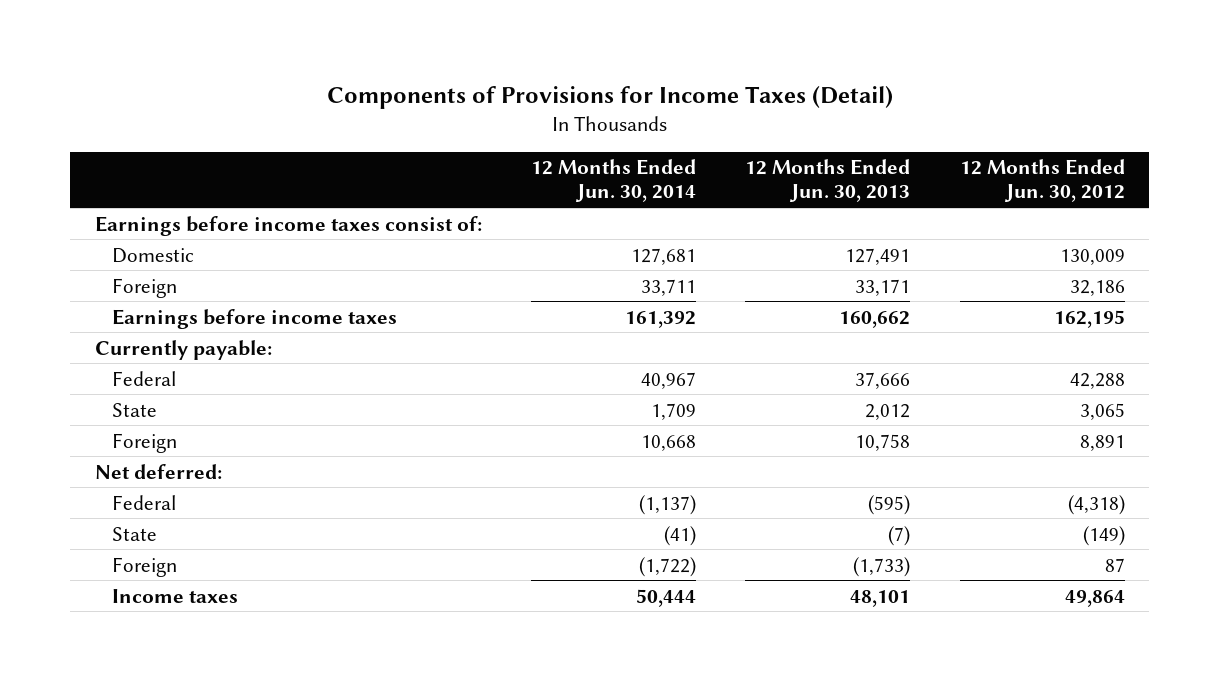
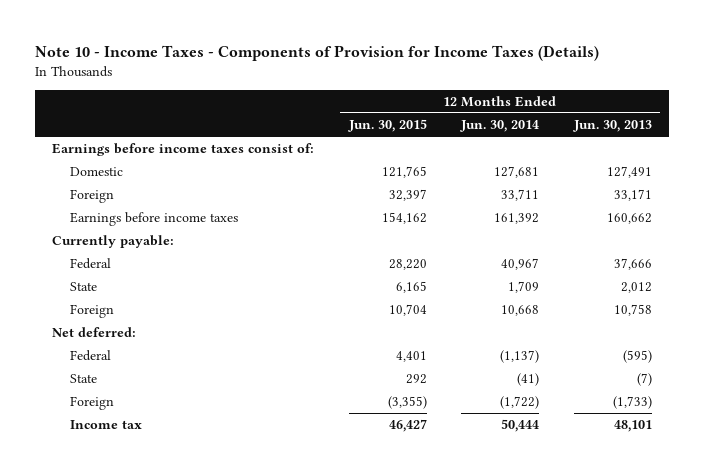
- Components of Provisions for Income Taxes (Detail)
+ Note 10 - Income Taxes - Components of Provision for Income Taxes (Details)
- | 12 Months Ended Jun. 30, 2014 | 12 Months Ended Jun. 30, 2013 | 12 Months Ended Jun. 30, 2012
+ | 12 Months Ended Jun. 30, 2015 | 12 Months Ended Jun. 30, 2014 | 12 Months Ended Jun. 30, 2013
- Income taxes | 50,444 | 48,101 | 49,864
+ Income tax | 46,427 | 50,444 | 48,101

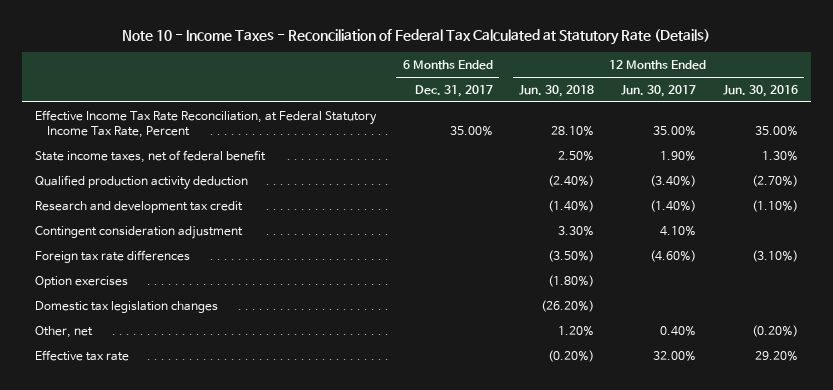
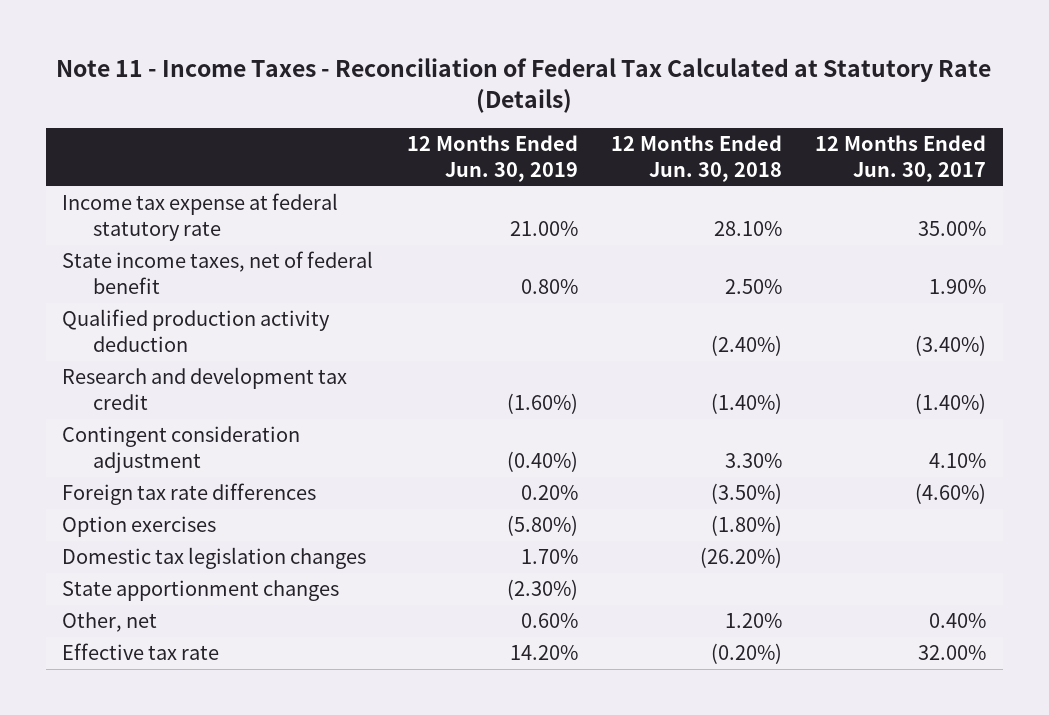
- Note 10 - Income Taxes - Reconciliation of Federal Tax Calculated at Statutory Rate (Details)
+ Note 11 - Income Taxes - Reconciliation of Federal Tax Calculated at Statutory Rate (Details)
- | 6 Months Ended Dec. 31, 2017 | 12 Months Ended Jun. 30, 2018 | 12 Months Ended Jun. 30, 2017 | 12 Months Ended Jun. 30, 2016
+ | 12 Months Ended Jun. 30, 2019 | 12 Months Ended Jun. 30, 2018 | 12 Months Ended Jun. 30, 2017
- Effective Income Tax Rate Reconciliation, at Federal Statutory Income Tax Rate, Percent | 35.00% | 28.10% | 35.00% | 35.00%
+ Income tax expense at federal statutory rate | 21.00% | 28.10% | 35.00%
+ State apportionment changes | (2.30%) | |

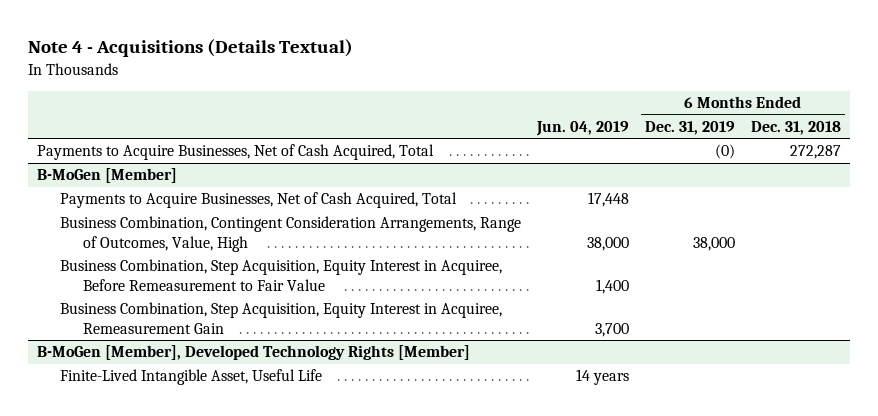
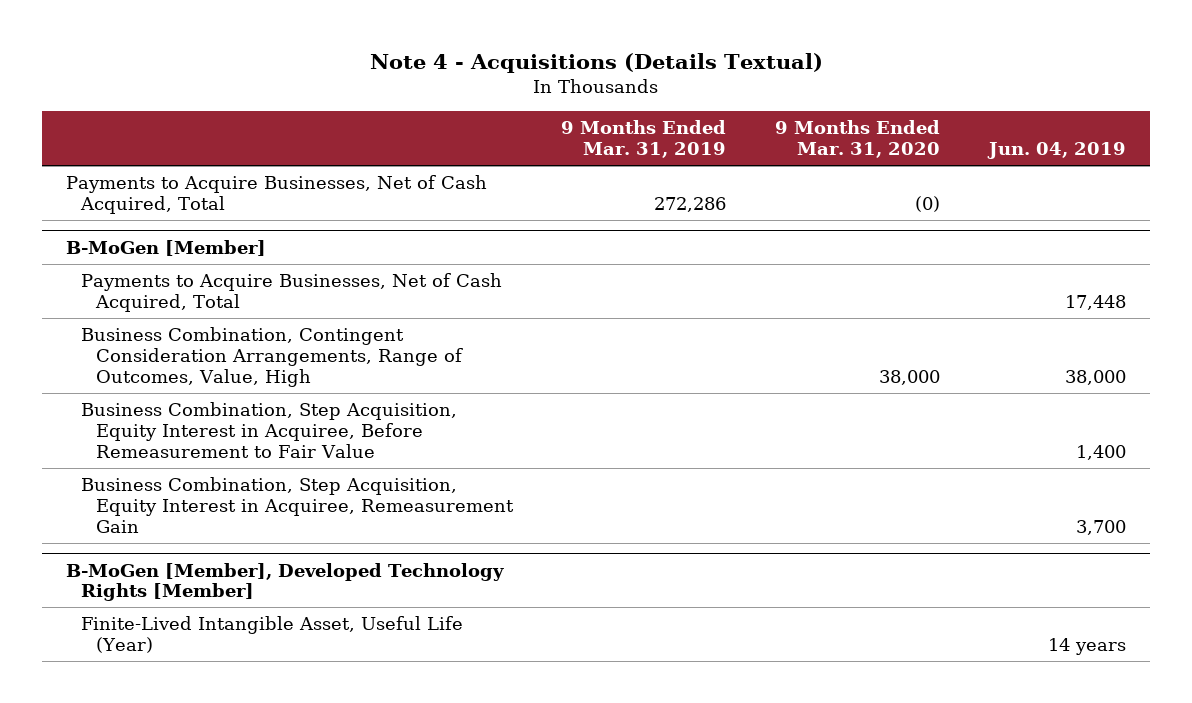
- | Jun. 04, 2019 | 6 Months Ended Dec. 31, 2019 | 6 Months Ended Dec. 31, 2018
+ | 9 Months Ended Mar. 31, 2019 | 9 Months Ended Mar. 31, 2020 | Jun. 04, 2019
@ B-MoGen [Member], Developed Technology Rights [Member]
- Finite-Lived Intangible Asset, Useful Life | 14 years | |
+ Finite-Lived Intangible Asset, Useful Life (Year) | | | 14 years

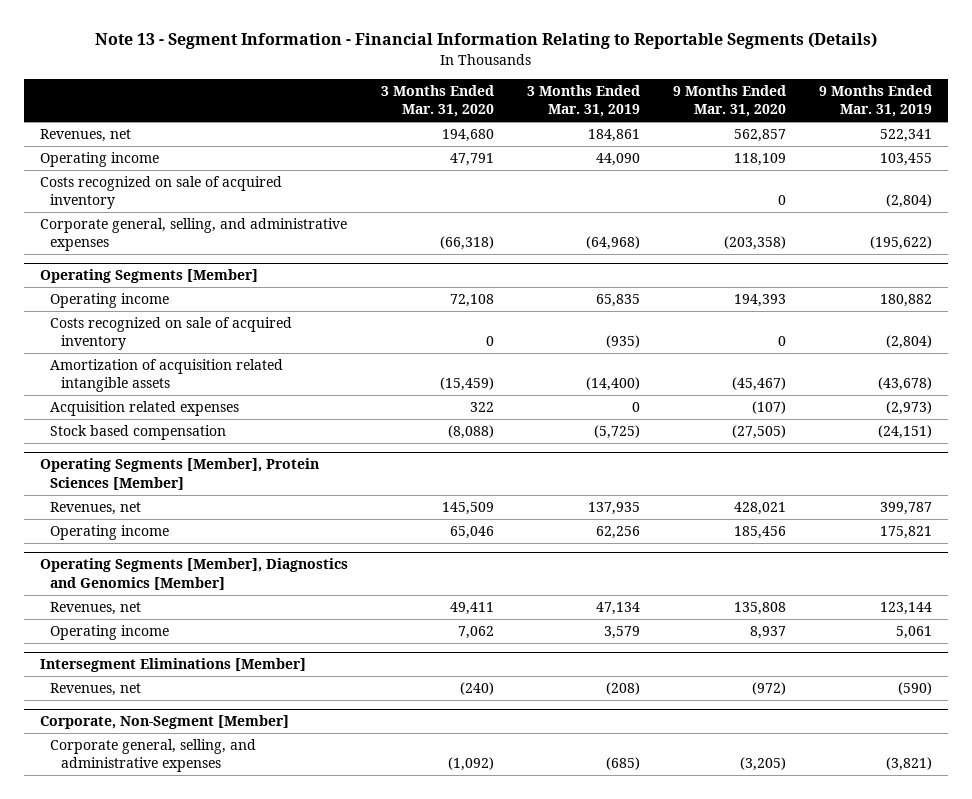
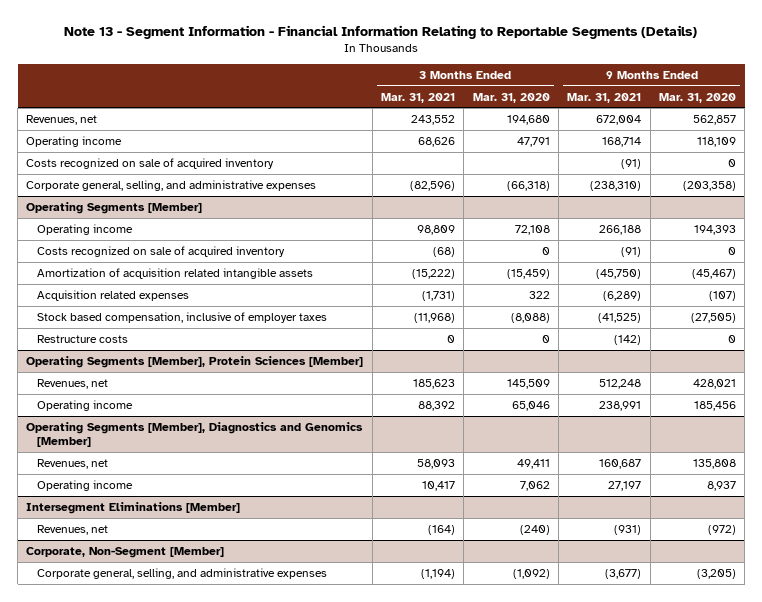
- | 3 Months Ended Mar. 31, 2020 | 3 Months Ended Mar. 31, 2019 | 9 Months Ended Mar. 31, 2020 | 9 Months Ended Mar. 31, 2019
+ | 3 Months Ended Mar. 31, 2021 | 3 Months Ended Mar. 31, 2020 | 9 Months Ended Mar. 31, 2021 | 9 Months Ended Mar. 31, 2020
@ Operating Segments [Member]
- Stock based compensation | (8,088) | (5,725) | (27,505) | (24,151)
+ Stock based compensation, inclusive of employer taxes | (11,968) | (8,088) | (41,525) | (27,505)
+ Restructure costs | 0 | 0 | (142) | 0

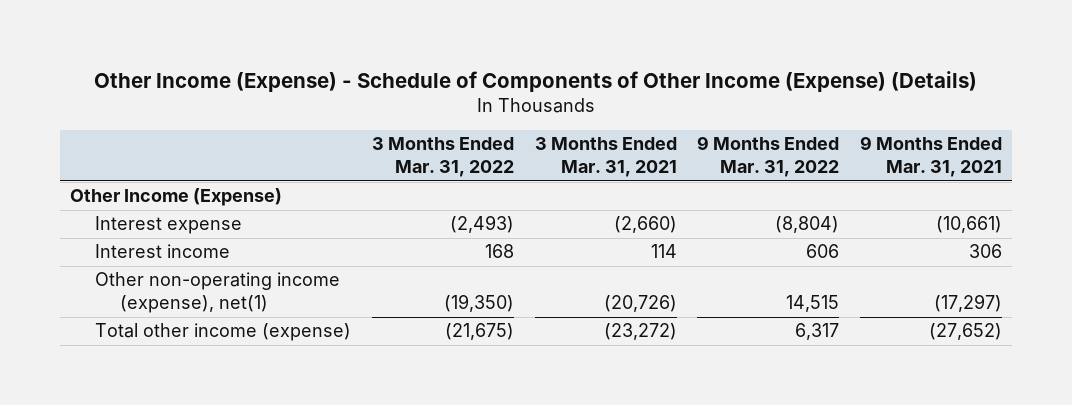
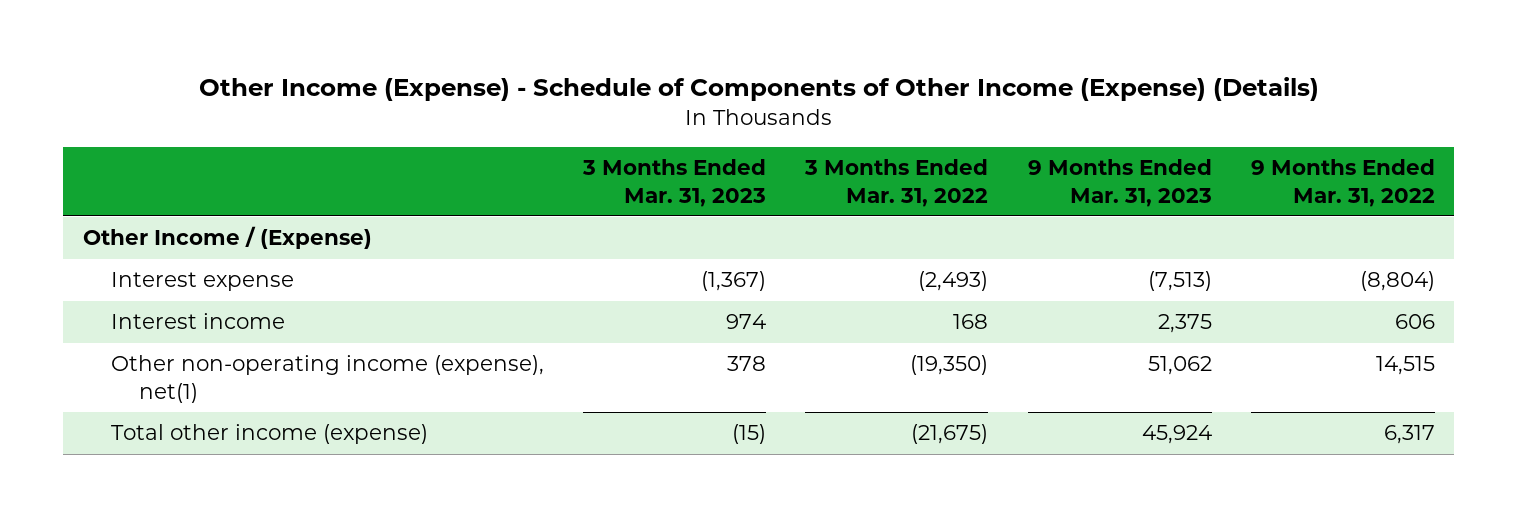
- | 3 Months Ended Mar. 31, 2022 | 3 Months Ended Mar. 31, 2021 | 9 Months Ended Mar. 31, 2022 | 9 Months Ended Mar. 31, 2021
+ | 3 Months Ended Mar. 31, 2023 | 3 Months Ended Mar. 31, 2022 | 9 Months Ended Mar. 31, 2023 | 9 Months Ended Mar. 31, 2022
- Other Income (Expense)
+ Other Income / (Expense)

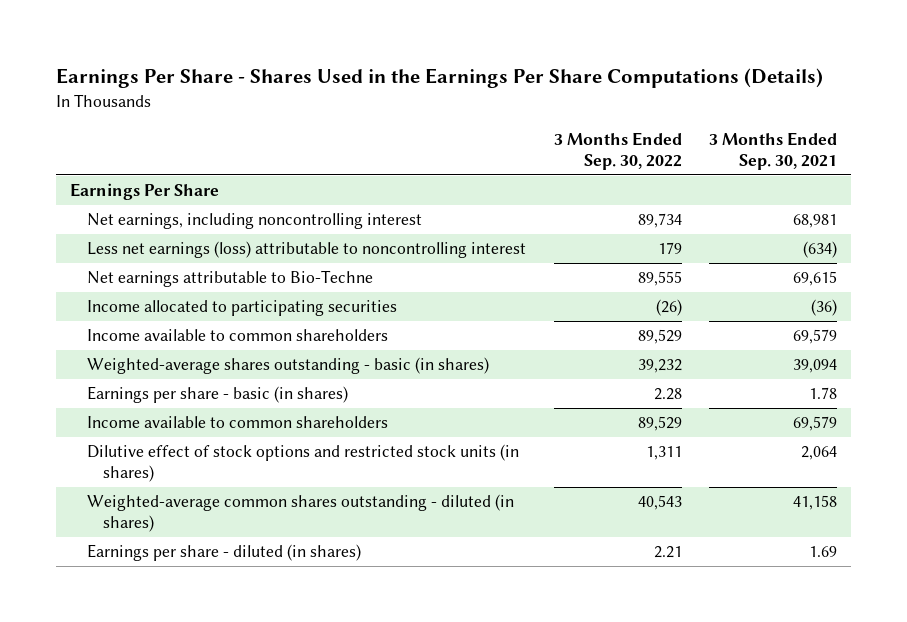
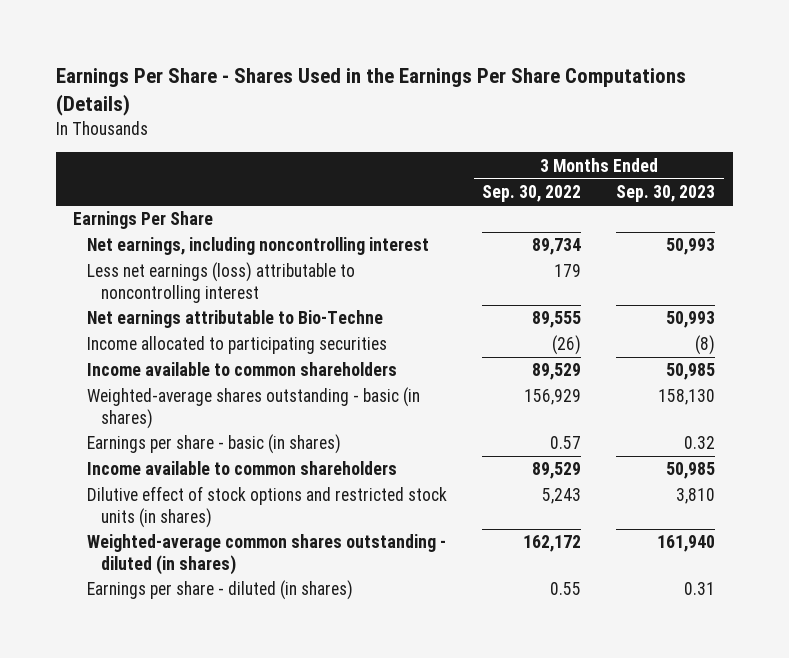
- | 3 Months Ended Sep. 30, 2022 | 3 Months Ended Sep. 30, 2021
+ | 3 Months Ended Sep. 30, 2022 | 3 Months Ended Sep. 30, 2023
- Weighted-average shares outstanding - basic (in shares) | 39,232 | 39,094
- Earnings per share - basic (in shares) | 2.28 | 1.78
+ Weighted-average shares outstanding - basic (in shares) | 156,929 | 158,130
+ Earnings per share - basic (in shares) | 0.57 | 0.32
- Dilutive effect of stock options and restricted stock units (in shares) | 1,311 | 2,064
- Weighted-average common shares outstanding - diluted (in shares) | 40,543 | 41,158
- Earnings per share - diluted (in shares) | 2.21 | 1.69
+ Dilutive effect of stock options and restricted stock units (in shares) | 5,243 | 3,810
+ Weighted-average common shares outstanding - diluted (in shares) | 162,172 | 161,940
+ Earnings per share - diluted (in shares) | 0.55 | 0.31

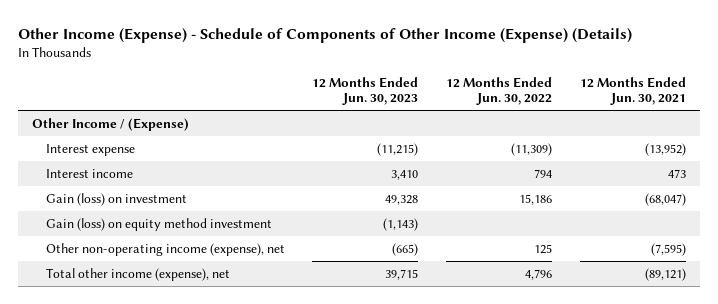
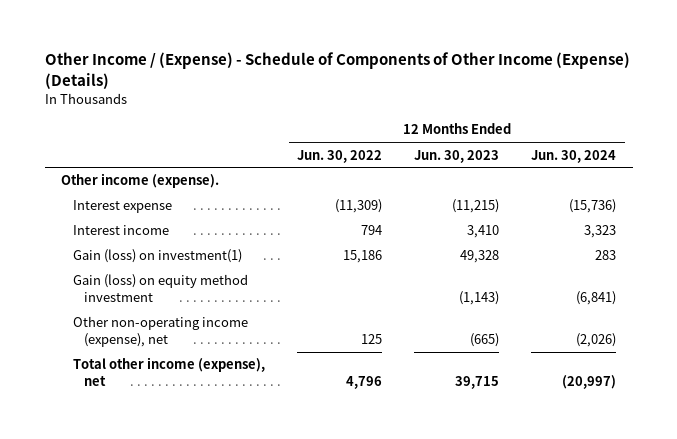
- Other Income (Expense) - Schedule of Components of Other Income (Expense) (Details)
+ Other Income / (Expense) - Schedule of Components of Other Income (Expense) (Details)
- | 12 Months Ended Jun. 30, 2023 | 12 Months Ended Jun. 30, 2022 | 12 Months Ended Jun. 30, 2021
+ | 12 Months Ended Jun. 30, 2022 | 12 Months Ended Jun. 30, 2023 | 12 Months Ended Jun. 30, 2024
- Other Income / (Expense)
+ Other income (expense).
- Gain (loss) on investment | 49,328 | 15,186 | (68,047)
+ Gain (loss) on investment(1) | 15,186 | 49,328 | 283

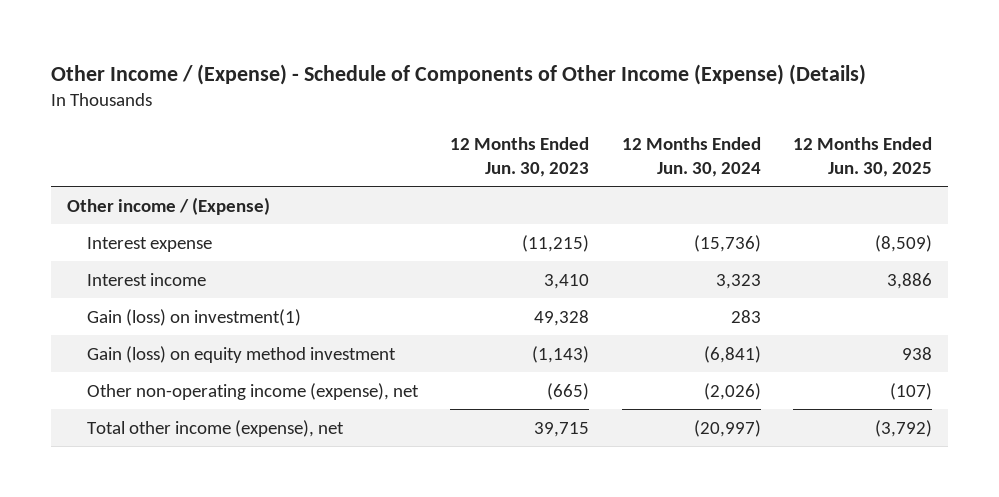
- | 12 Months Ended Jun. 30, 2022 | 12 Months Ended Jun. 30, 2023 | 12 Months Ended Jun. 30, 2024
+ | 12 Months Ended Jun. 30, 2023 | 12 Months Ended Jun. 30, 2024 | 12 Months Ended Jun. 30, 2025
- Other income (expense).
+ Other income / (Expense)

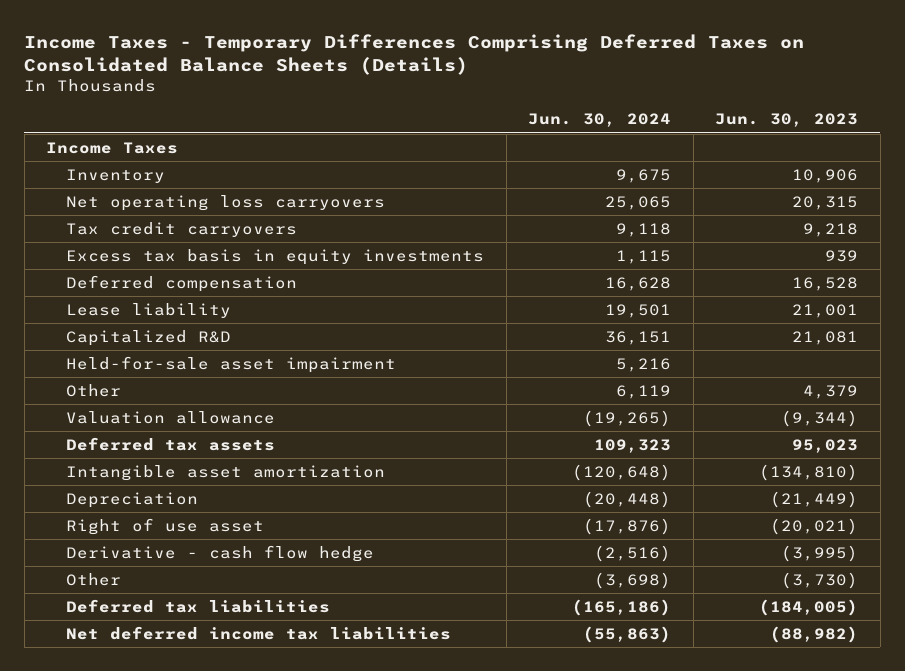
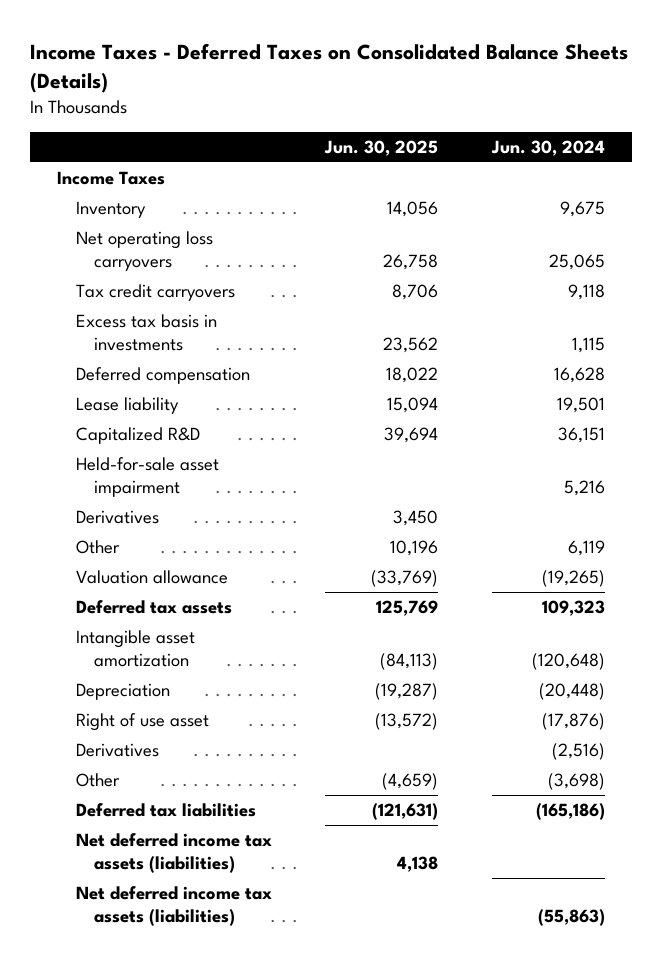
- Income Taxes - Temporary Differences Comprising Deferred Taxes on Consolidated Balance Sheets (Details)
+ Income Taxes - Deferred Taxes on Consolidated Balance Sheets (Details)
- | Jun. 30, 2024 | Jun. 30, 2023
+ | Jun. 30, 2025 | Jun. 30, 2024
- Excess tax basis in equity investments | 1,115 | 939
+ Excess tax basis in investments | 23,562 | 1,115
+ Derivatives | 3,450 |
- Derivative - cash flow hedge | (2,516) | (3,995)
+ Derivatives | | (2,516)
- Net deferred income tax liabilities | (55,863) | (88,982)
+ Net deferred income tax assets (liabilities) | 4,138 |
+ Net deferred income tax assets (liabilities) | | (55,863)

